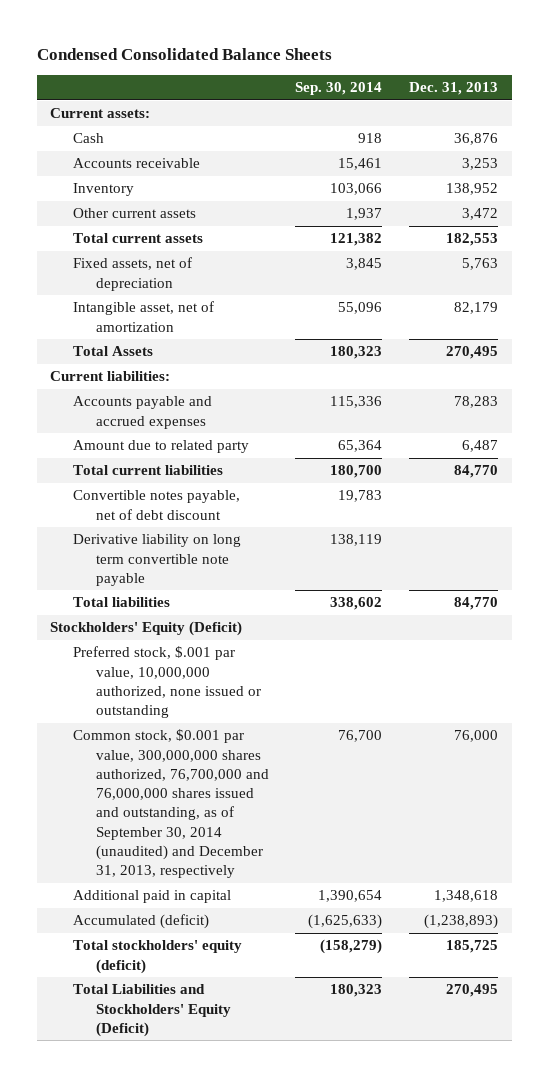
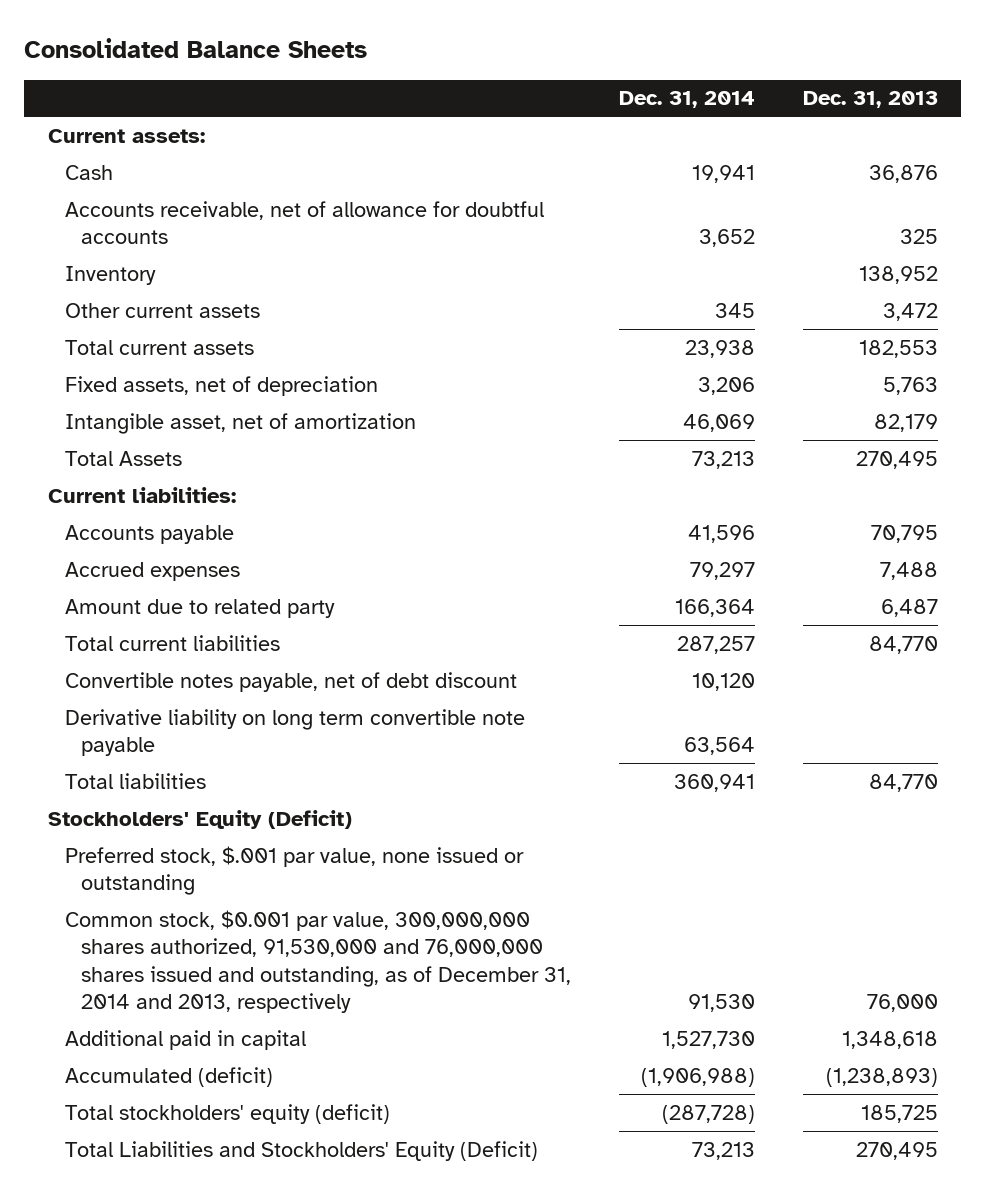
- Condensed Consolidated Balance Sheets
+ Consolidated Balance Sheets
- | Sep. 30, 2014 | Dec. 31, 2013
+ | Dec. 31, 2014 | Dec. 31, 2013
- Accounts receivable | 15,461 | 3,253
+ Accounts receivable, net of allowance for doubtful accounts | 3,652 | 325
- Accounts payable and accrued expenses | 115,336 | 78,283
+ Accounts payable | 41,596 | 70,795
+ Accrued expenses | 79,297 | 7,488
- Preferred stock, $.001 par value, 10,000,000 authorized, none issued or outstanding
- Common stock, $0.001 par value, 300,000,000 shares authorized, 76,700,000 and 76,000,000 shares issued and outstanding, as of September 30, 2014 (unaudited) and December 31, 2013, respectively | 76,700 | 76,000
+ Preferred stock, $.001 par value, none issued or outstanding
+ Common stock, $0.001 par value, 300,000,000 shares authorized, 91,530,000 and 76,000,000 shares issued and outstanding, as of December 31, 2014 and 2013, respectively | 91,530 | 76,000

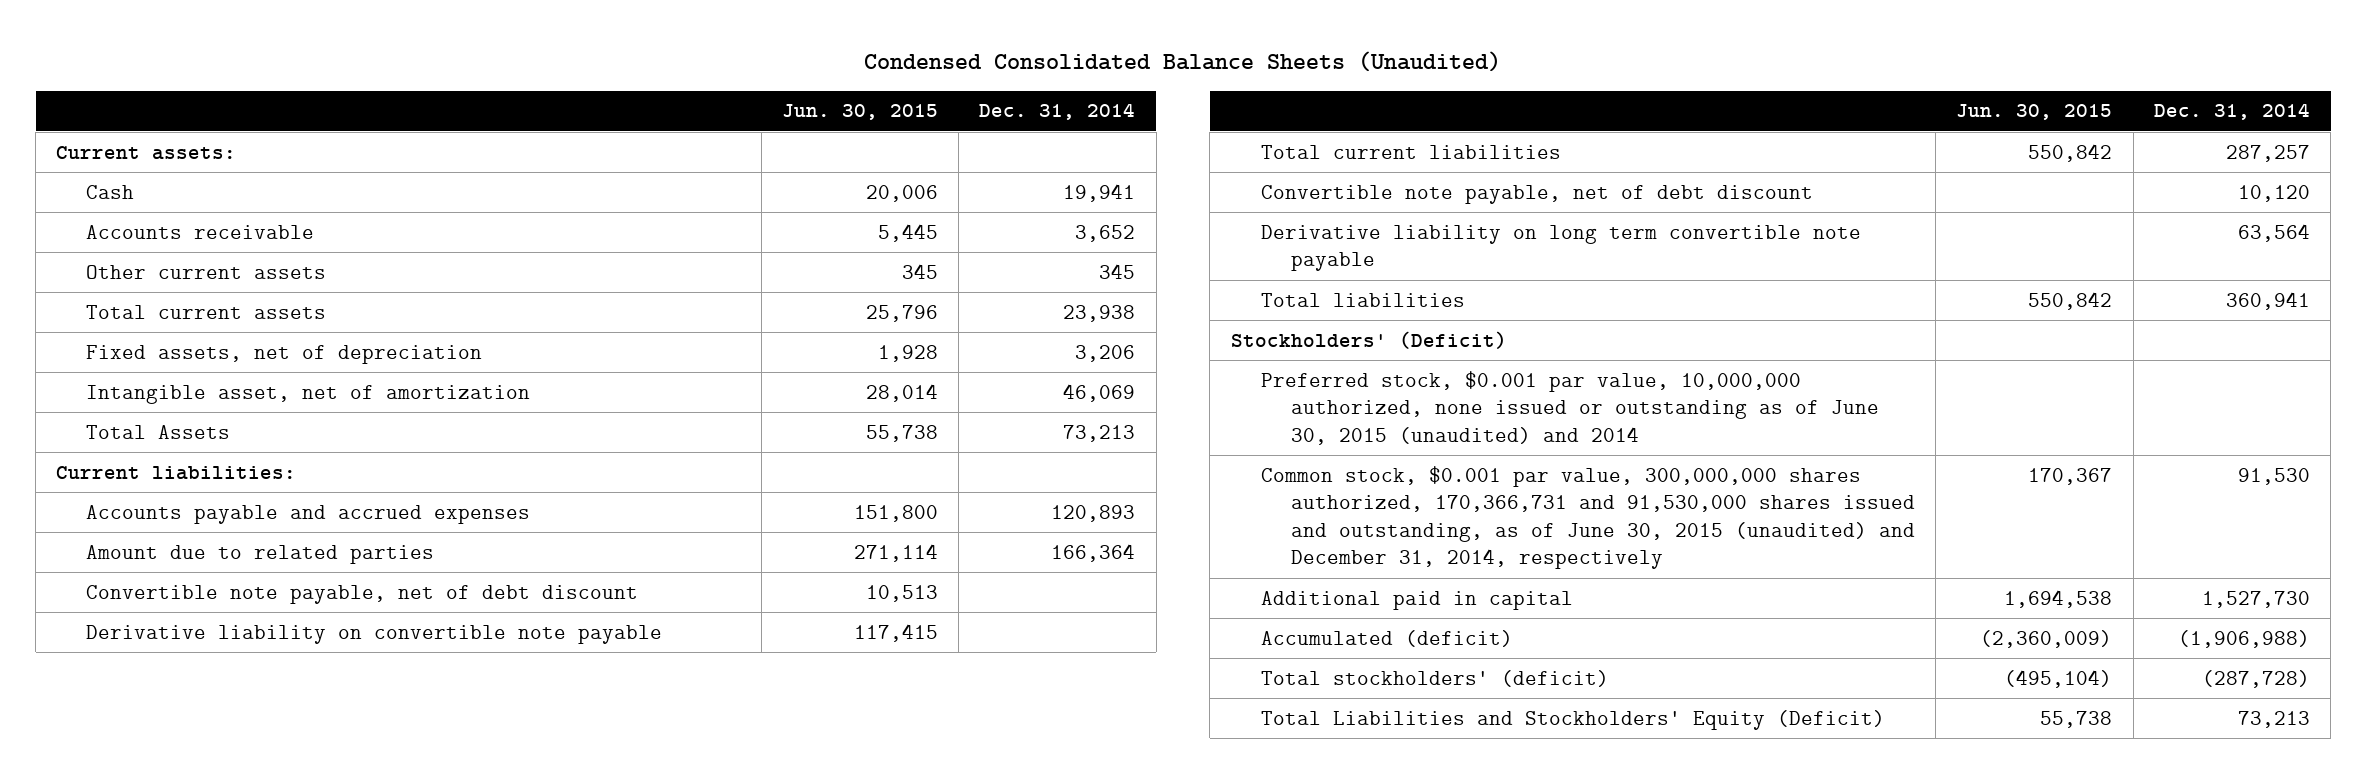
- Consolidated Balance Sheets
+ Condensed Consolidated Balance Sheets (Unaudited)
- | Dec. 31, 2014 | Dec. 31, 2013
+ | Jun. 30, 2015 | Dec. 31, 2014
- Accounts receivable, net of allowance for doubtful accounts | 3,652 | 325
- Inventory | | 138,952
+ Accounts receivable | 5,445 | 3,652
- Accounts payable | 41,596 | 70,795
- Accrued expenses | 79,297 | 7,488
- Amount due to related party | 166,364 | 6,487
+ Accounts payable and accrued expenses | 151,800 | 120,893
+ Amount due to related parties | 271,114 | 166,364
+ Convertible note payable, net of debt discount | 10,513 |
+ Derivative liability on convertible note payable | 117,415 |
- Convertible notes payable, net of debt discount | 10,120 |
+ Convertible note payable, net of debt discount | | 10,120
- Stockholders' Equity (Deficit)
- Preferred stock, $.001 par value, none issued or outstanding
- Common stock, $0.001 par value, 300,000,000 shares authorized, 91,530,000 and 76,000,000 shares issued and outstanding, as of December 31, 2014 and 2013, respectively | 91,530 | 76,000
+ Stockholders' (Deficit)
+ Preferred stock, $0.001 par value, 10,000,000 authorized, none issued or outstanding as of June 30, 2015 (unaudited) and 2014
+ Common stock, $0.001 par value, 300,000,000 shares authorized, 170,366,731 and 91,530,000 shares issued and outstanding, as of June 30, 2015 (unaudited) and December 31, 2014, respectively | 170,367 | 91,530
- Total stockholders' equity (deficit) | (287,728) | 185,725
+ Total stockholders' (deficit) | (495,104) | (287,728)

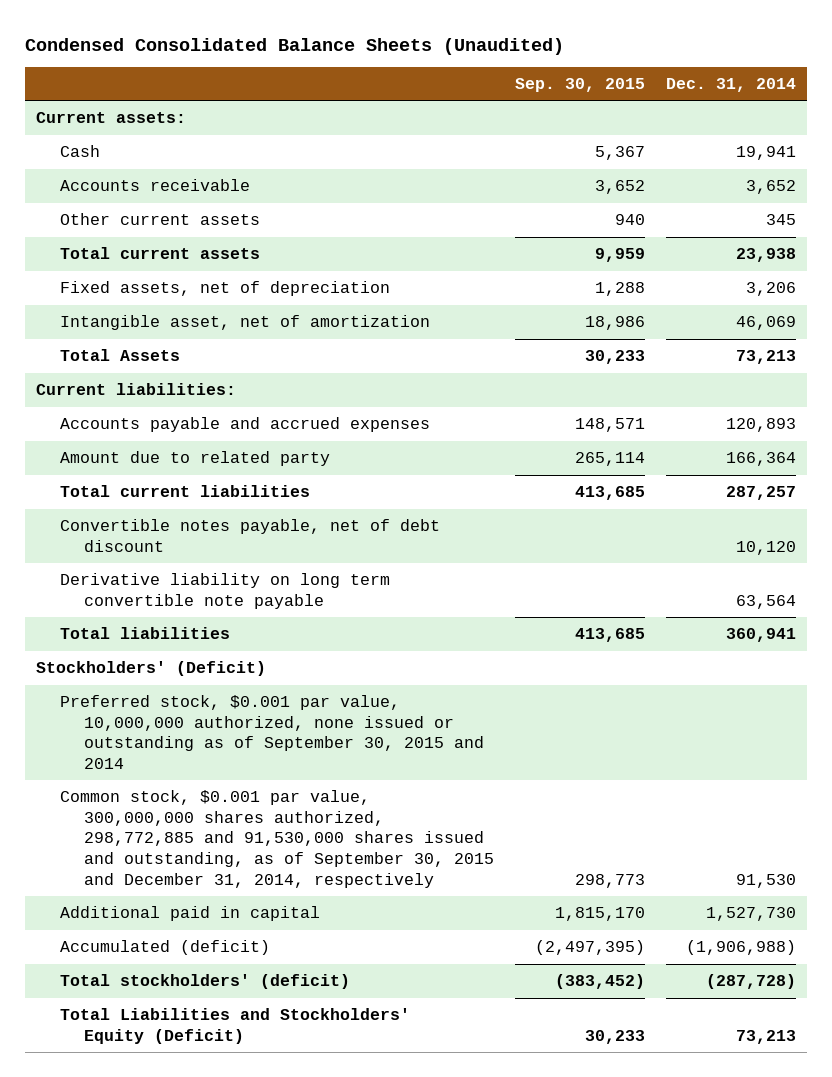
- | Jun. 30, 2015 | Dec. 31, 2014
+ | Sep. 30, 2015 | Dec. 31, 2014
- Amount due to related parties | 271,114 | 166,364
- Convertible note payable, net of debt discount | 10,513 |
- Derivative liability on convertible note payable | 117,415 |
+ Amount due to related party | 265,114 | 166,364
- Convertible note payable, net of debt discount | | 10,120
+ Convertible notes payable, net of debt discount | | 10,120
- Preferred stock, $0.001 par value, 10,000,000 authorized, none issued or outstanding as of June 30, 2015 (unaudited) and 2014
- Common stock, $0.001 par value, 300,000,000 shares authorized, 170,366,731 and 91,530,000 shares issued and outstanding, as of June 30, 2015 (unaudited) and December 31, 2014, respectively | 170,367 | 91,530
+ Preferred stock, $0.001 par value, 10,000,000 authorized, none issued or outstanding as of September 30, 2015 and 2014
+ Common stock, $0.001 par value, 300,000,000 shares authorized, 298,772,885 and 91,530,000 shares issued and outstanding, as of September 30, 2015 and December 31, 2014, respectively | 298,773 | 91,530

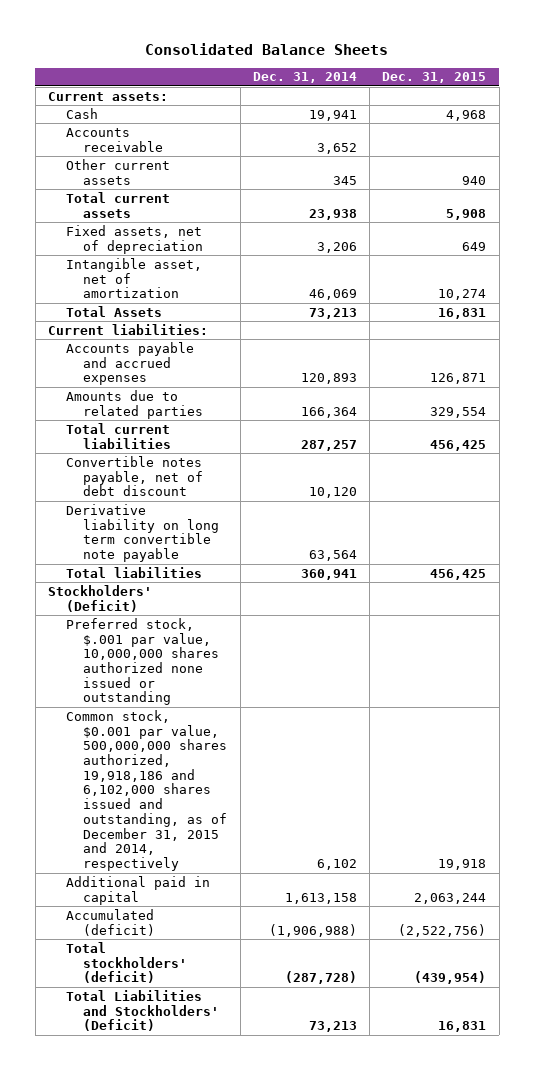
- Condensed Consolidated Balance Sheets (Unaudited)
+ Consolidated Balance Sheets
- | Sep. 30, 2015 | Dec. 31, 2014
+ | Dec. 31, 2014 | Dec. 31, 2015
- Amount due to related party | 265,114 | 166,364
+ Amounts due to related parties | 166,364 | 329,554
- Preferred stock, $0.001 par value, 10,000,000 authorized, none issued or outstanding as of September 30, 2015 and 2014
- Common stock, $0.001 par value, 300,000,000 shares authorized, 298,772,885 and 91,530,000 shares issued and outstanding, as of September 30, 2015 and December 31, 2014, respectively | 298,773 | 91,530
- Additional paid in capital | 1,815,170 | 1,527,730
+ Preferred stock, $.001 par value, 10,000,000 shares authorized none issued or outstanding
+ Common stock, $0.001 par value, 500,000,000 shares authorized, 19,918,186 and 6,102,000 shares issued and outstanding, as of December 31, 2015 and 2014, respectively | 6,102 | 19,918
+ Additional paid in capital | 1,613,158 | 2,063,244
- Total Liabilities and Stockholders' Equity (Deficit) | 30,233 | 73,213
+ Total Liabilities and Stockholders' (Deficit) | 73,213 | 16,831

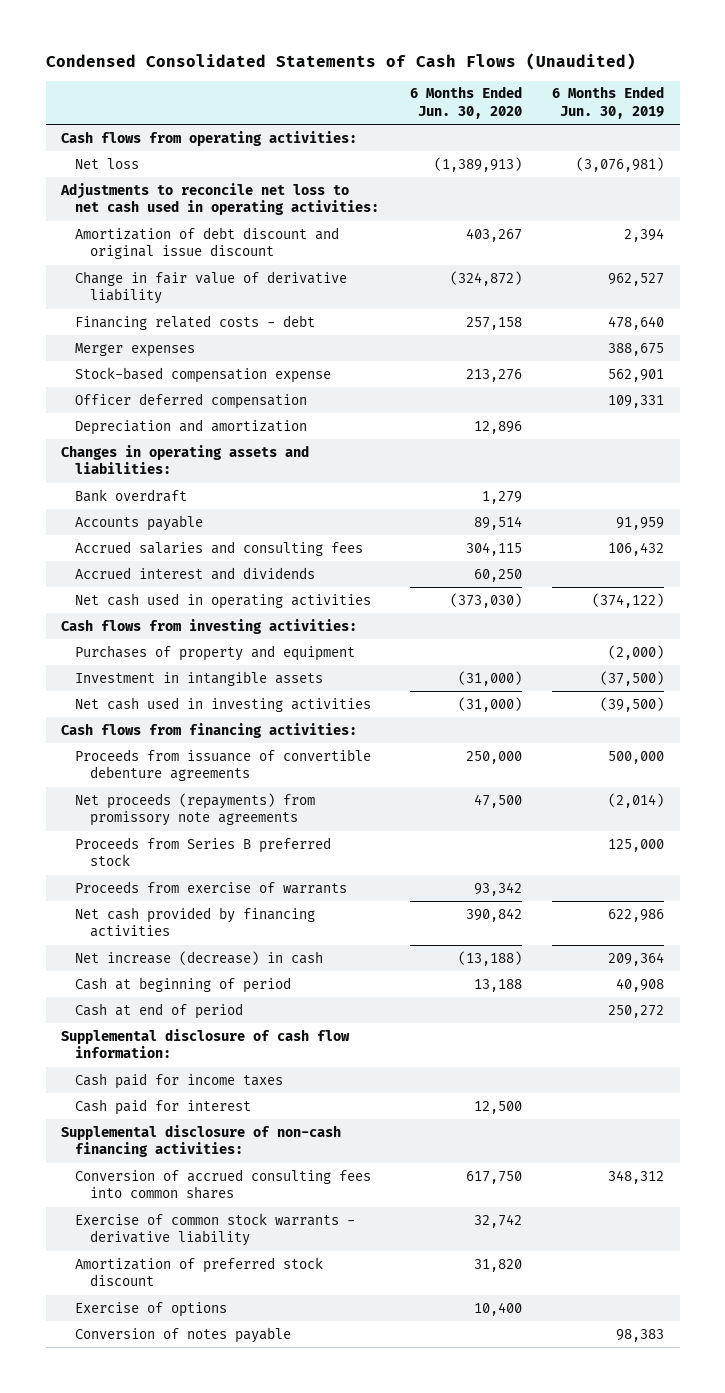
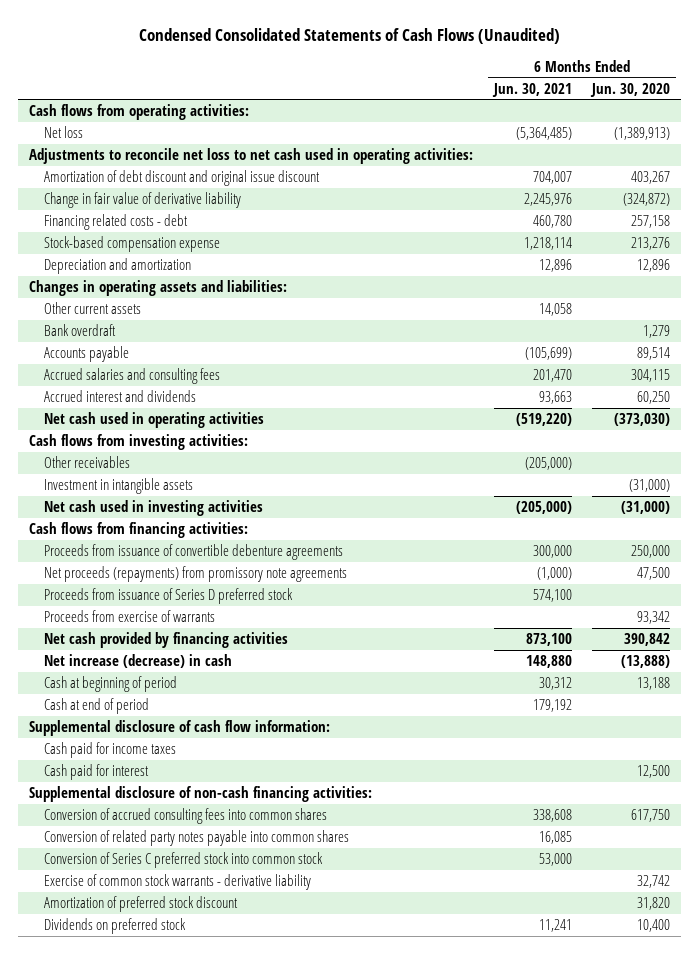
- | 6 Months Ended Jun. 30, 2020 | 6 Months Ended Jun. 30, 2019
+ | 6 Months Ended Jun. 30, 2021 | 6 Months Ended Jun. 30, 2020
- Merger expenses | | 388,675
- Officer deferred compensation | | 109,331
+ Other current assets | 14,058 |
- Purchases of property and equipment | | (2,000)
+ Other receivables | (205,000) |
- Proceeds from Series B preferred stock | | 125,000
+ Proceeds from issuance of Series D preferred stock | 574,100 |
- Net increase (decrease) in cash | (13,188) | 209,364
+ Net increase (decrease) in cash | 148,880 | (13,888)
+ Conversion of related party notes payable into common shares | 16,085 |
+ Conversion of Series C preferred stock into common stock | 53,000 |
- Exercise of options | 10,400 |
- Conversion of notes payable | | 98,383
+ Dividends on preferred stock | 11,241 | 10,400

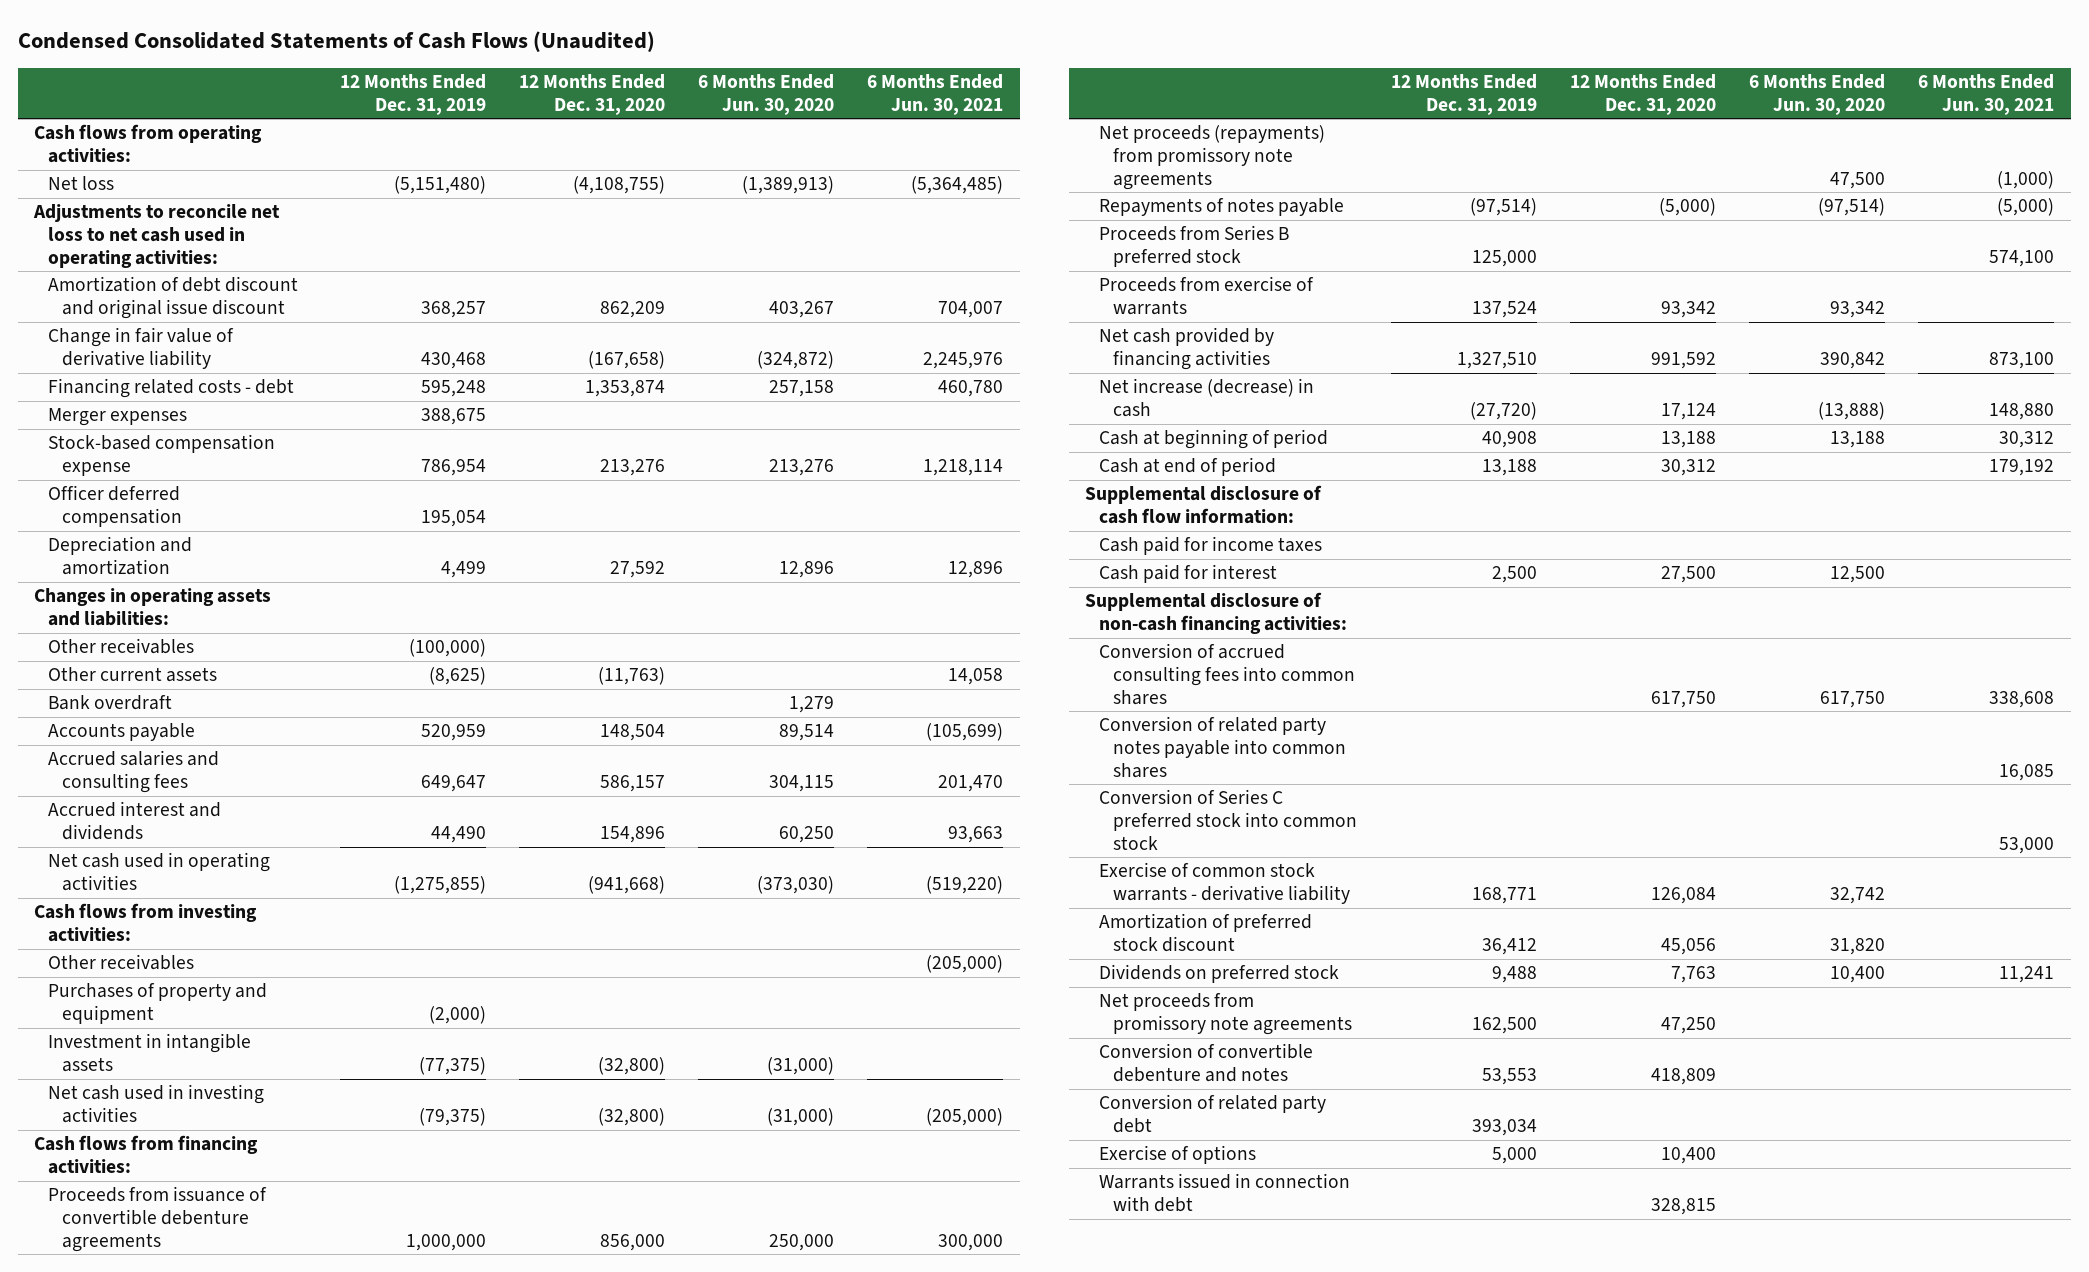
- | 6 Months Ended Jun. 30, 2021 | 6 Months Ended Jun. 30, 2020
+ | 12 Months Ended Dec. 31, 2019 | 12 Months Ended Dec. 31, 2020 | 6 Months Ended Jun. 30, 2020 | 6 Months Ended Jun. 30, 2021
+ Merger expenses | 388,675 | | |
+ Officer deferred compensation | 195,054 | | |
+ Other receivables | (100,000) | | |
+ Purchases of property and equipment | (2,000) | | |
- Proceeds from issuance of Series D preferred stock | 574,100 |
+ Repayments of notes payable | (97,514) | (5,000) | (97,514) | (5,000)
+ Proceeds from Series B preferred stock | 125,000 | | | 574,100
+ Net proceeds from promissory note agreements | 162,500 | 47,250 | |
+ Conversion of convertible debenture and notes | 53,553 | 418,809 | |
+ Conversion of related party debt | 393,034 | | |
+ Exercise of options | 5,000 | 10,400 | |
+ Warrants issued in connection with debt | | 328,815 | |

